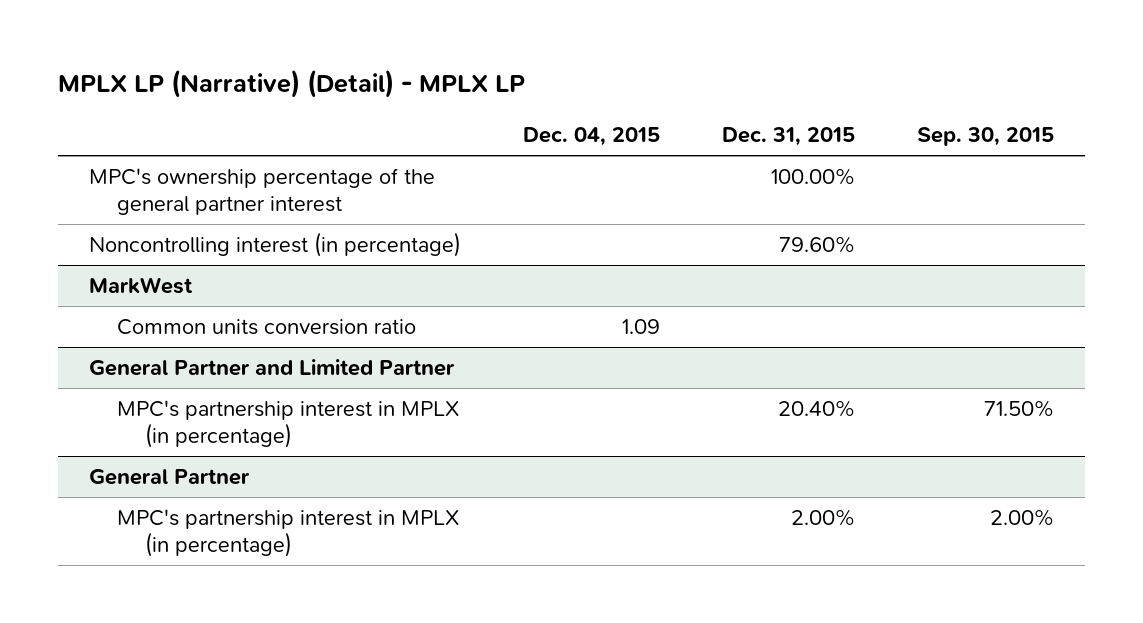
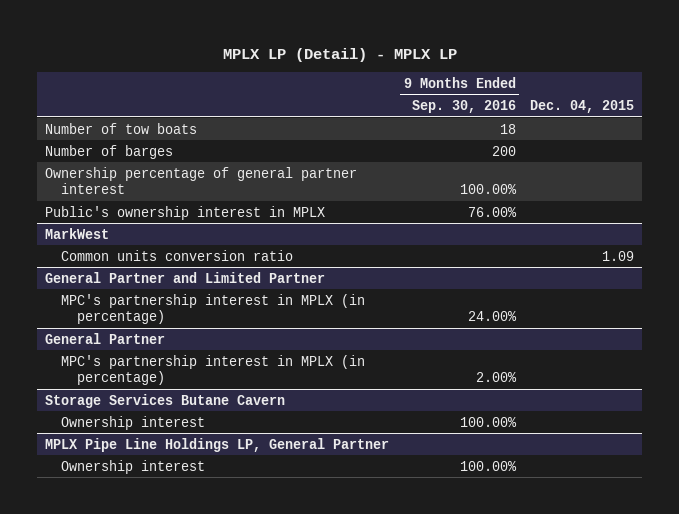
- MPLX LP (Narrative) (Detail) - MPLX LP
+ MPLX LP (Detail) - MPLX LP
- | Dec. 04, 2015 | Dec. 31, 2015 | Sep. 30, 2015
+ | 9 Months Ended Sep. 30, 2016 | Dec. 04, 2015
- MPC's ownership percentage of the general partner interest | | 100.00% |
- Noncontrolling interest (in percentage) | | 79.60% |
+ Number of tow boats | 18 |
+ Number of barges | 200 |
+ Ownership percentage of general partner interest | 100.00% |
+ Public's ownership interest in MPLX | 76.00% |
+ Storage Services Butane Cavern
+ Ownership interest | 100.00% |
+ MPLX Pipe Line Holdings LP, General Partner
+ Ownership interest | 100.00% |

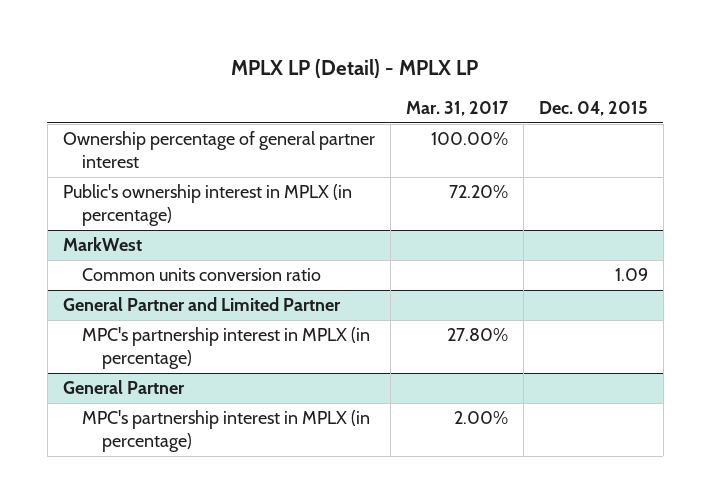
- | 9 Months Ended Sep. 30, 2016 | Dec. 04, 2015
+ | Mar. 31, 2017 | Dec. 04, 2015
- Number of tow boats | 18 |
- Number of barges | 200 |
- Public's ownership interest in MPLX | 76.00% |
+ Public's ownership interest in MPLX (in percentage) | 72.20% |
- Storage Services Butane Cavern
- Ownership interest | 100.00% |
- MPLX Pipe Line Holdings LP, General Partner
- Ownership interest | 100.00% |

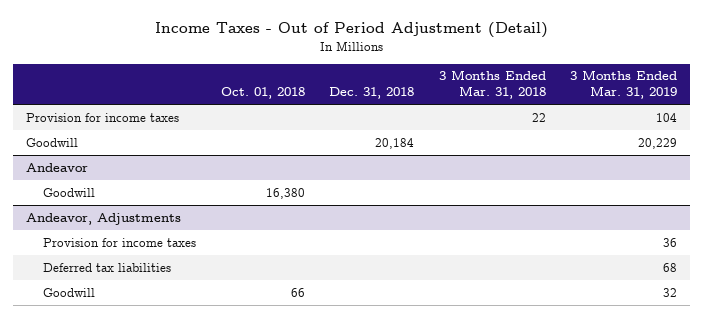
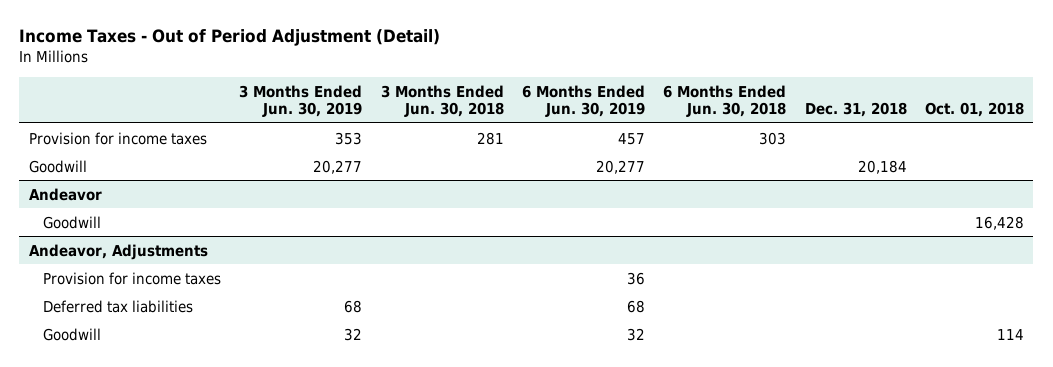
- | Oct. 01, 2018 | Dec. 31, 2018 | 3 Months Ended Mar. 31, 2018 | 3 Months Ended Mar. 31, 2019
+ | 3 Months Ended Jun. 30, 2019 | 3 Months Ended Jun. 30, 2018 | 6 Months Ended Jun. 30, 2019 | 6 Months Ended Jun. 30, 2018 | Dec. 31, 2018 | Oct. 01, 2018
@ Andeavor
- Goodwill | 16,380 | | |
+ Goodwill | | | | | | 16,428
@ Andeavor, Adjustments
- Goodwill | 66 | | | 32
+ Goodwill | 32 | | 32 | | | 114

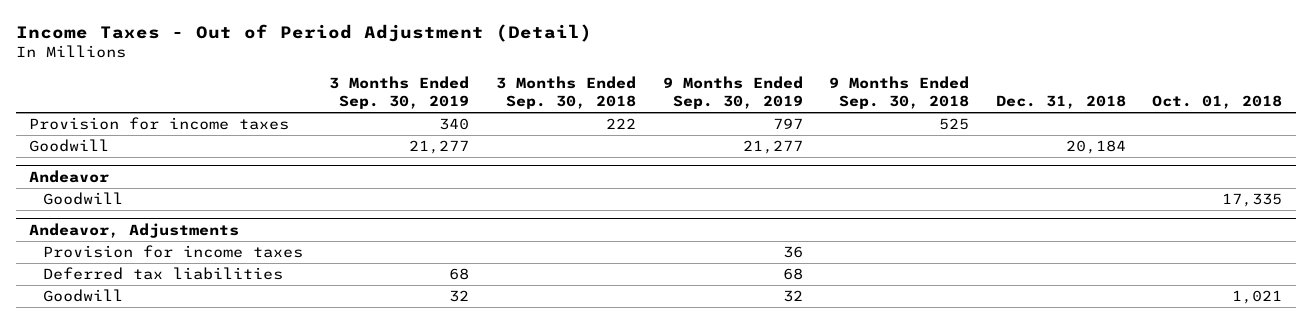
- | 3 Months Ended Jun. 30, 2019 | 3 Months Ended Jun. 30, 2018 | 6 Months Ended Jun. 30, 2019 | 6 Months Ended Jun. 30, 2018 | Dec. 31, 2018 | Oct. 01, 2018
+ | 3 Months Ended Sep. 30, 2019 | 3 Months Ended Sep. 30, 2018 | 9 Months Ended Sep. 30, 2019 | 9 Months Ended Sep. 30, 2018 | Dec. 31, 2018 | Oct. 01, 2018
@ Andeavor
- Goodwill | | | | | | 16,428
+ Goodwill | | | | | | 17,335
@ Andeavor, Adjustments
- Goodwill | 32 | | 32 | | | 114
+ Goodwill | 32 | | 32 | | | 1,021

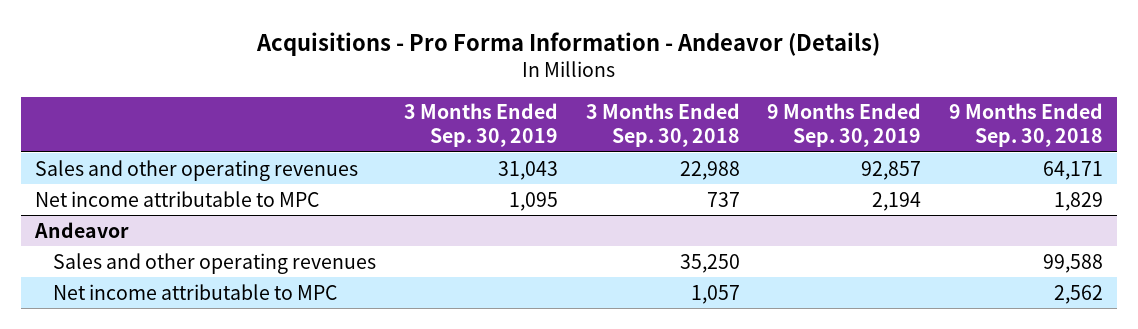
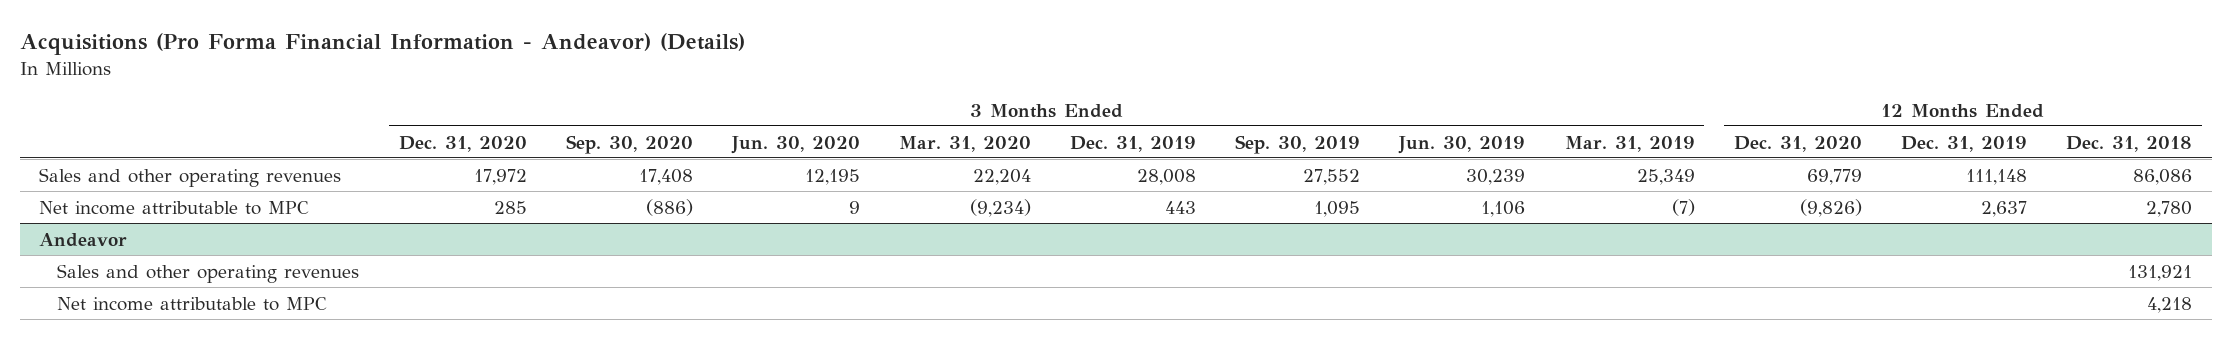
- Acquisitions - Pro Forma Information - Andeavor (Details)
+ Acquisitions (Pro Forma Financial Information - Andeavor) (Details)
- | 3 Months Ended Sep. 30, 2019 | 3 Months Ended Sep. 30, 2018 | 9 Months Ended Sep. 30, 2019 | 9 Months Ended Sep. 30, 2018
+ | 3 Months Ended Dec. 31, 2020 | 3 Months Ended Sep. 30, 2020 | 3 Months Ended Jun. 30, 2020 | 3 Months Ended Mar. 31, 2020 | 3 Months Ended Dec. 31, 2019 | 3 Months Ended Sep. 30, 2019 | 3 Months Ended Jun. 30, 2019 | 3 Months Ended Mar. 31, 2019 | 12 Months Ended Dec. 31, 2020 | 12 Months Ended Dec. 31, 2019 | 12 Months Ended Dec. 31, 2018
- Sales and other operating revenues | 31,043 | 22,988 | 92,857 | 64,171
+ Sales and other operating revenues | 17,972 | 17,408 | 12,195 | 22,204 | 28,008 | 27,552 | 30,239 | 25,349 | 69,779 | 111,148 | 86,086

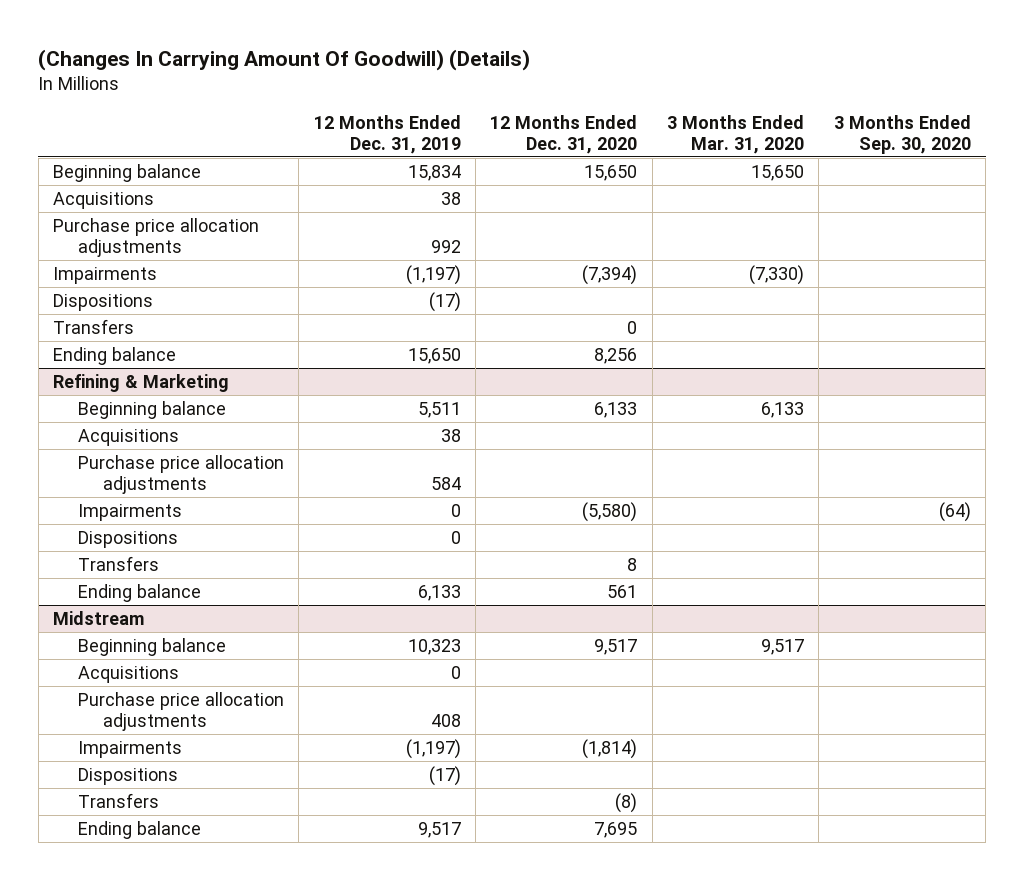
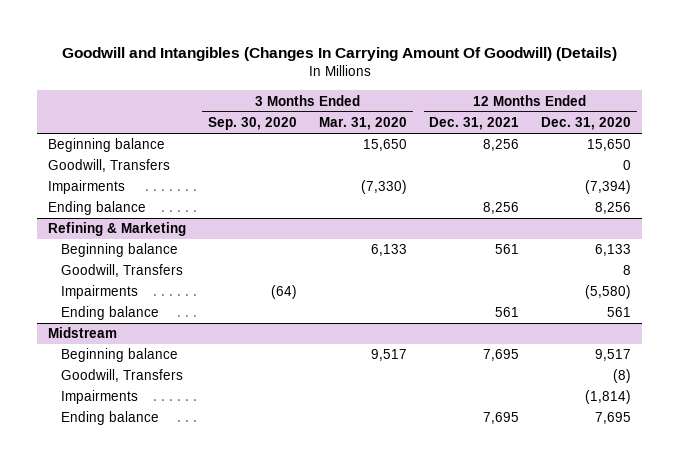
- (Changes In Carrying Amount Of Goodwill) (Details)
+ Goodwill and Intangibles (Changes In Carrying Amount Of Goodwill) (Details)
- | 12 Months Ended Dec. 31, 2019 | 12 Months Ended Dec. 31, 2020 | 3 Months Ended Mar. 31, 2020 | 3 Months Ended Sep. 30, 2020
+ | 3 Months Ended Sep. 30, 2020 | 3 Months Ended Mar. 31, 2020 | 12 Months Ended Dec. 31, 2021 | 12 Months Ended Dec. 31, 2020
- Acquisitions | 38 | | |
- Purchase price allocation adjustments | 992 | | |
+ Goodwill, Transfers | | | | 0
- Dispositions | (17) | | |
- Transfers | | 0 | |
@ Refining & Marketing
- Acquisitions | 38 | | |
- Purchase price allocation adjustments | 584 | | |
+ Goodwill, Transfers | | | | 8
- Dispositions | 0 | | |
- Transfers | | 8 | |
@ Midstream
- Acquisitions | 0 | | |
- Purchase price allocation adjustments | 408 | | |
+ Goodwill, Transfers | | | | (8)
- Dispositions | (17) | | |
- Transfers | | (8) | |

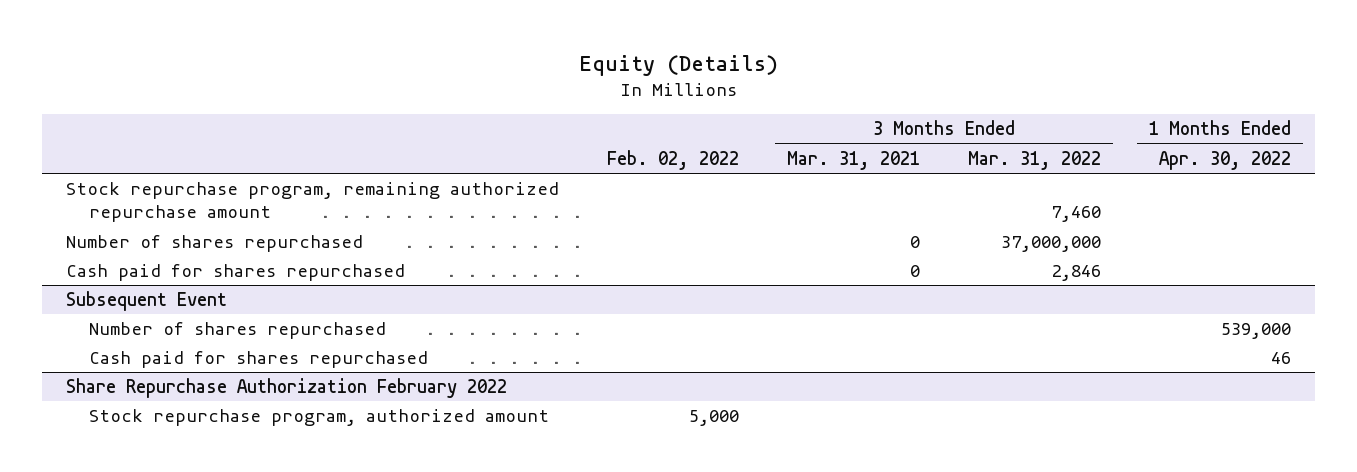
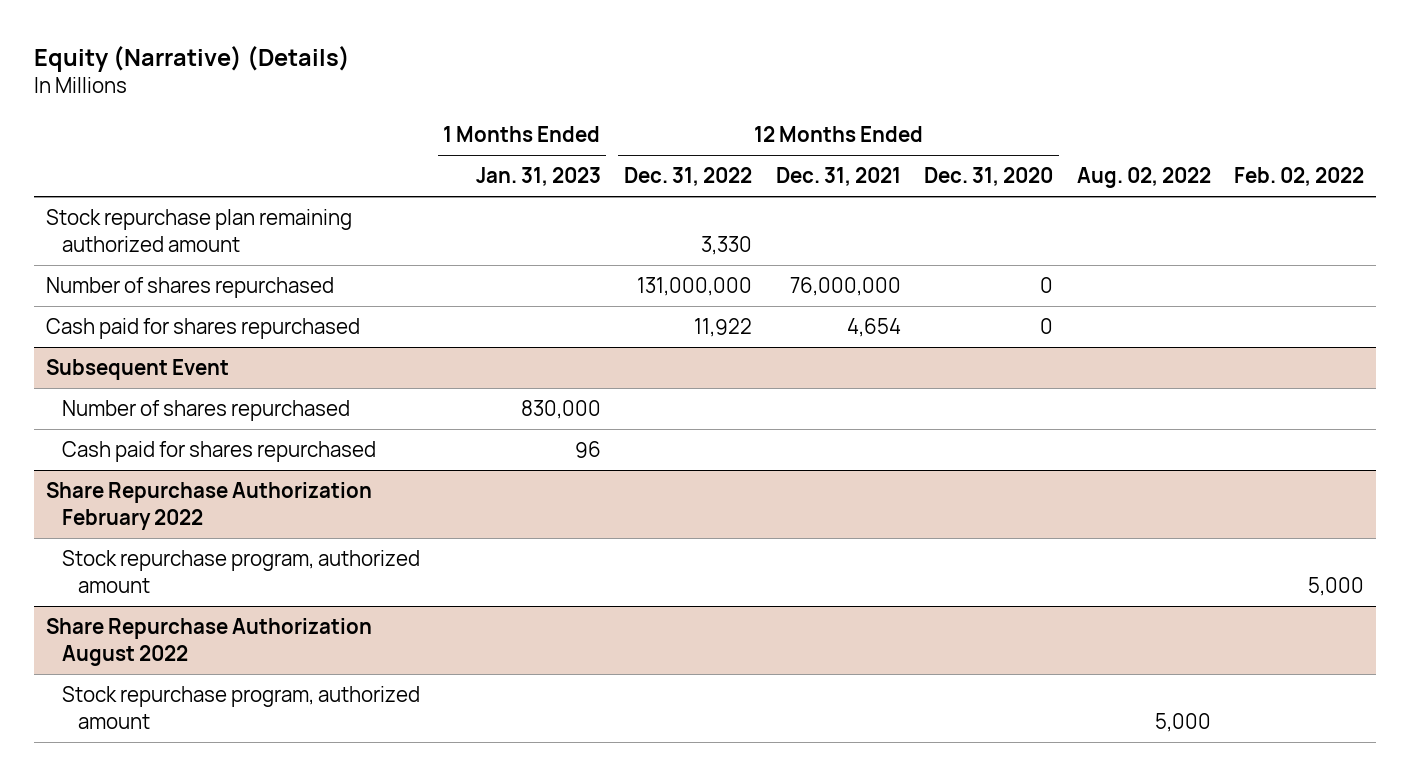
- Equity (Details)
+ Equity (Narrative) (Details)
- | Feb. 02, 2022 | 3 Months Ended Mar. 31, 2021 | 3 Months Ended Mar. 31, 2022 | 1 Months Ended Apr. 30, 2022
+ | 1 Months Ended Jan. 31, 2023 | 12 Months Ended Dec. 31, 2022 | 12 Months Ended Dec. 31, 2021 | 12 Months Ended Dec. 31, 2020 | Aug. 02, 2022 | Feb. 02, 2022
- Stock repurchase program, remaining authorized repurchase amount | | | 7,460 |
+ Stock repurchase plan remaining authorized amount | | 3,330 | | | |
+ Share Repurchase Authorization August 2022
+ Stock repurchase program, authorized amount | | | | | 5,000 |

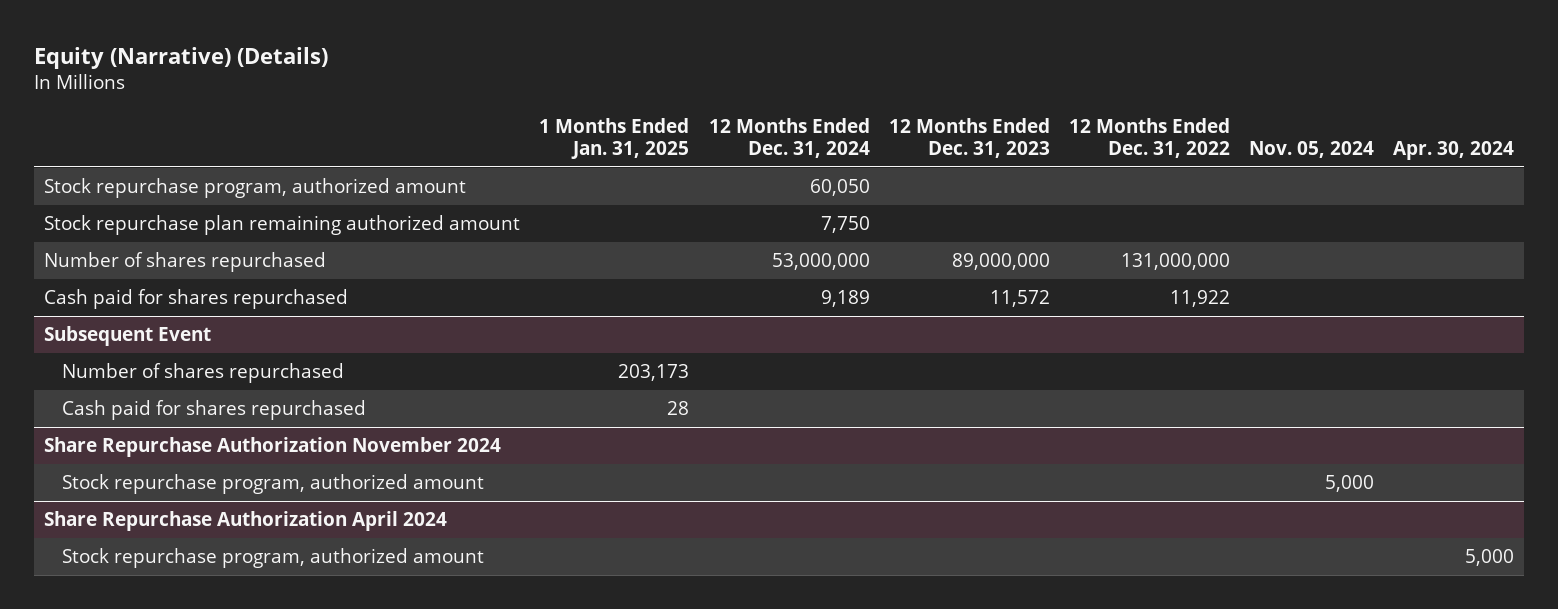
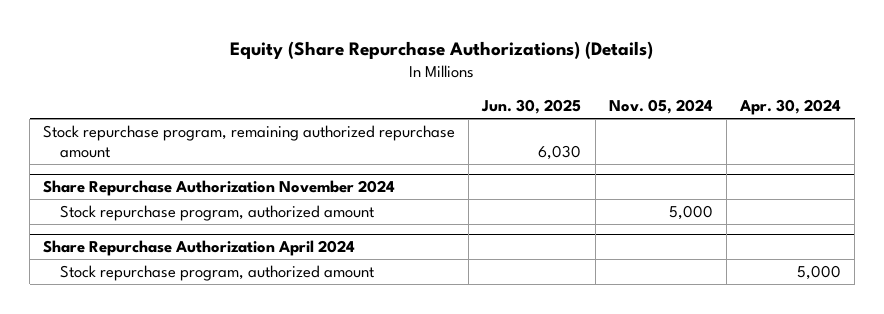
- Equity (Narrative) (Details)
+ Equity (Share Repurchase Authorizations) (Details)
- | 1 Months Ended Jan. 31, 2025 | 12 Months Ended Dec. 31, 2024 | 12 Months Ended Dec. 31, 2023 | 12 Months Ended Dec. 31, 2022 | Nov. 05, 2024 | Apr. 30, 2024
+ | Jun. 30, 2025 | Nov. 05, 2024 | Apr. 30, 2024
- Stock repurchase program, authorized amount | | 60,050 | | | |
- Stock repurchase plan remaining authorized amount | | 7,750 | | | |
- Number of shares repurchased | | 53,000,000 | 89,000,000 | 131,000,000 | |
- Cash paid for shares repurchased | | 9,189 | 11,572 | 11,922 | |
- Subsequent Event
- Number of shares repurchased | 203,173 | | | | |
- Cash paid for shares repurchased | 28 | | | | |
+ Stock repurchase program, remaining authorized repurchase amount | 6,030 | |

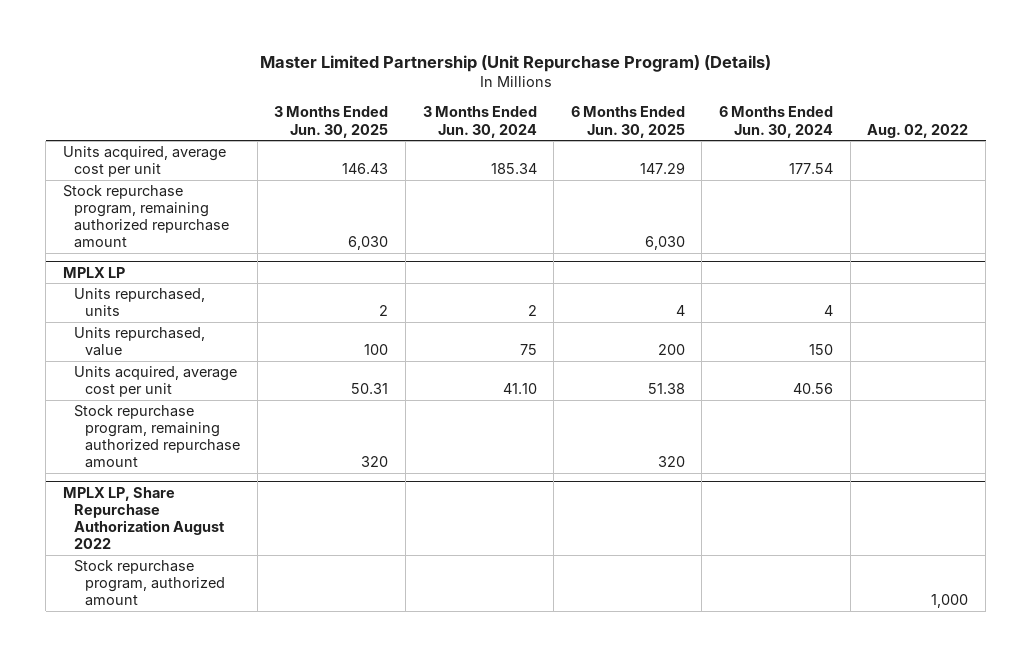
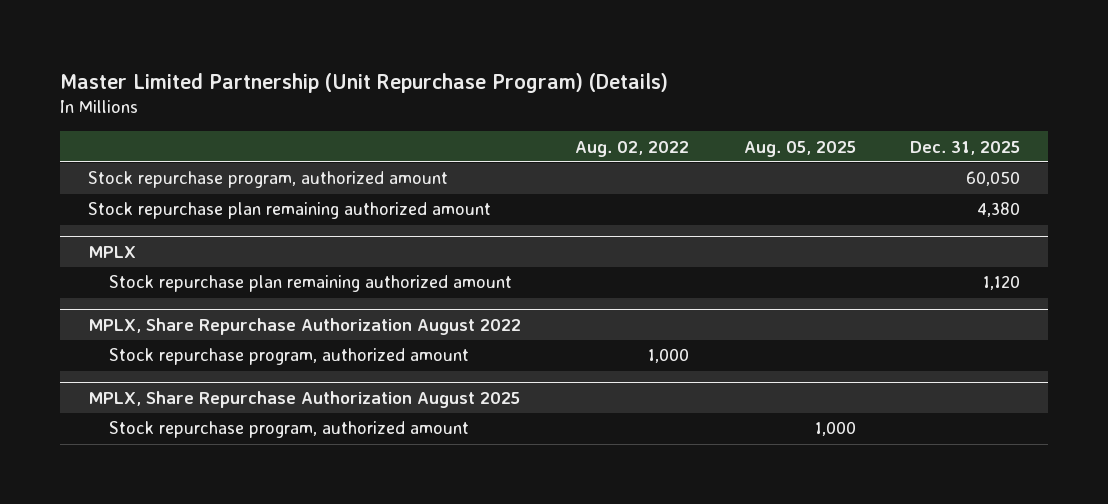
- | 3 Months Ended Jun. 30, 2025 | 3 Months Ended Jun. 30, 2024 | 6 Months Ended Jun. 30, 2025 | 6 Months Ended Jun. 30, 2024 | Aug. 02, 2022
+ | Aug. 02, 2022 | Aug. 05, 2025 | Dec. 31, 2025
- Units acquired, average cost per unit | 146.43 | 185.34 | 147.29 | 177.54 |
- Stock repurchase program, remaining authorized repurchase amount | 6,030 | | 6,030 | |
- MPLX LP
- Units repurchased, units | 2 | 2 | 4 | 4 |
- Units repurchased, value | 100 | 75 | 200 | 150 |
- Units acquired, average cost per unit | 50.31 | 41.10 | 51.38 | 40.56 |
- Stock repurchase program, remaining authorized repurchase amount | 320 | | 320 | |
- MPLX LP, Share Repurchase Authorization August 2022
+ Stock repurchase program, authorized amount | | | 60,050
+ Stock repurchase plan remaining authorized amount | | | 4,380
+ MPLX
+ Stock repurchase plan remaining authorized amount | | | 1,120
+ MPLX, Share Repurchase Authorization August 2022
+ MPLX, Share Repurchase Authorization August 2025
+ Stock repurchase program, authorized amount | | 1,000 |

